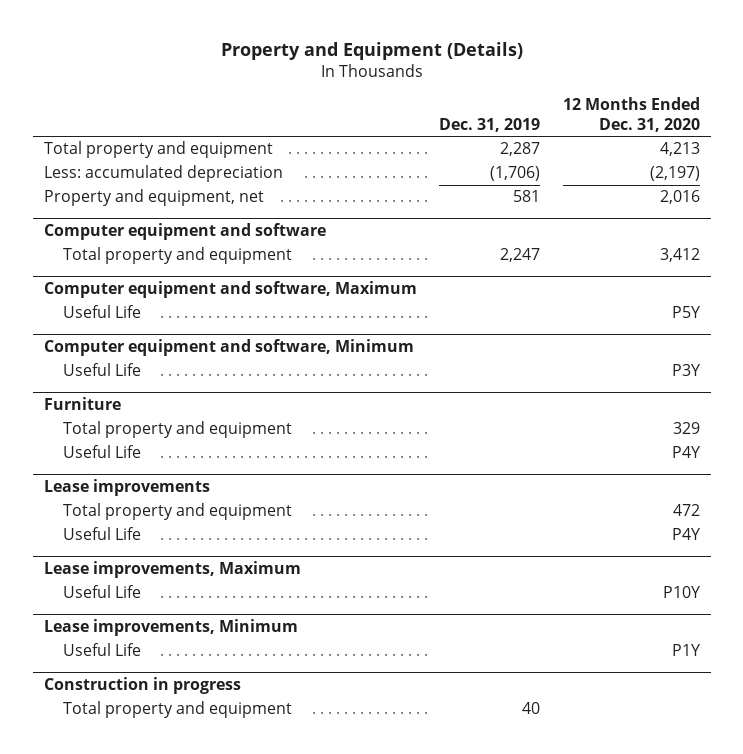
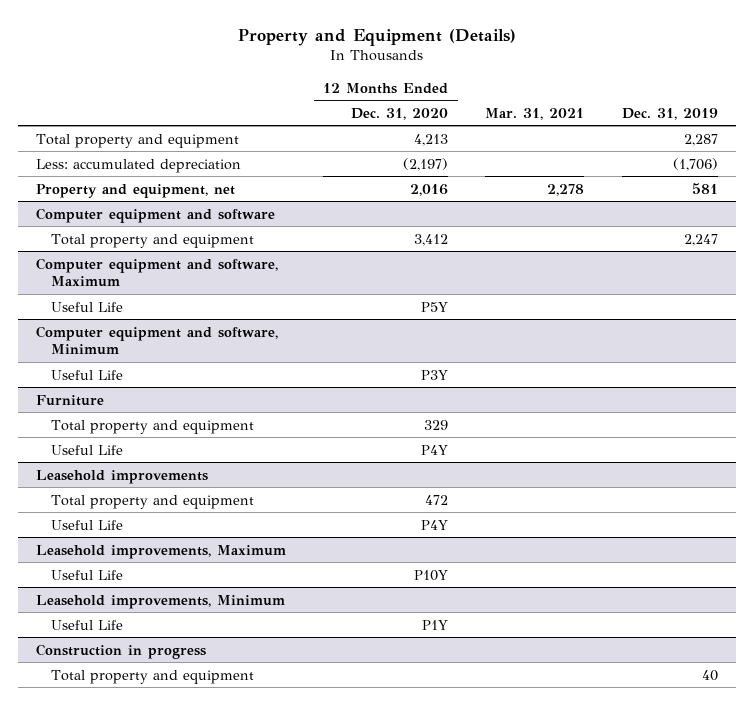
- | Dec. 31, 2019 | 12 Months Ended Dec. 31, 2020
+ | 12 Months Ended Dec. 31, 2020 | Mar. 31, 2021 | Dec. 31, 2019
- Lease improvements
+ Leasehold improvements
- Lease improvements, Maximum
+ Leasehold improvements, Maximum
- Lease improvements, Minimum
+ Leasehold improvements, Minimum

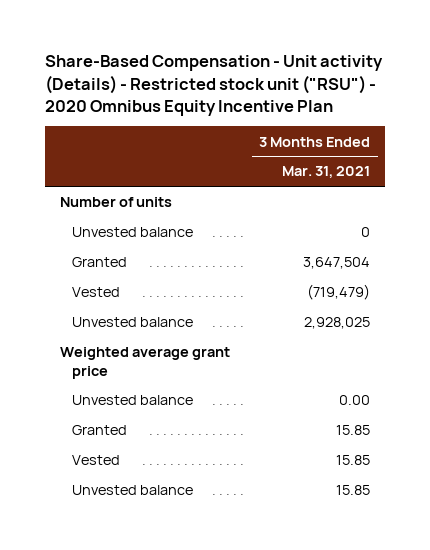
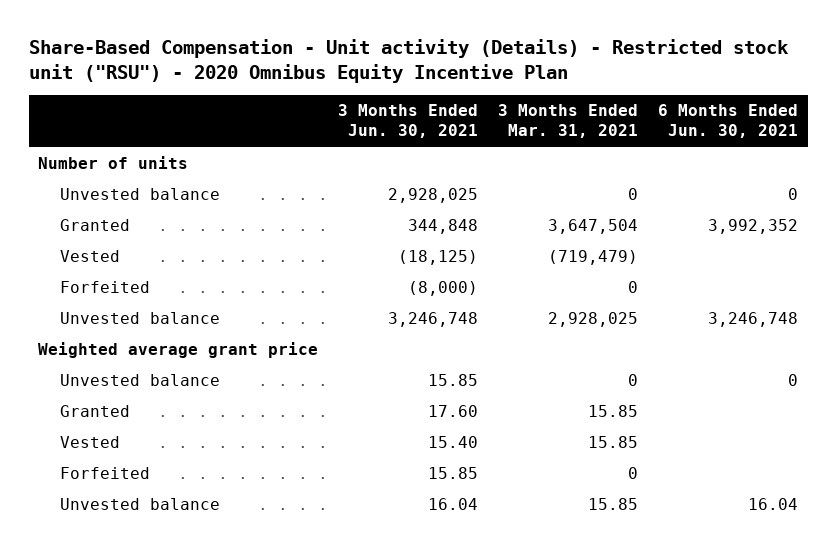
- | 3 Months Ended Mar. 31, 2021
+ | 3 Months Ended Jun. 30, 2021 | 3 Months Ended Mar. 31, 2021 | 6 Months Ended Jun. 30, 2021
+ Forfeited | (8,000) | 0 |
- Unvested balance | 0.00
+ Unvested balance | 15.85 | 0 | 0
+ Forfeited | 15.85 | 0 |

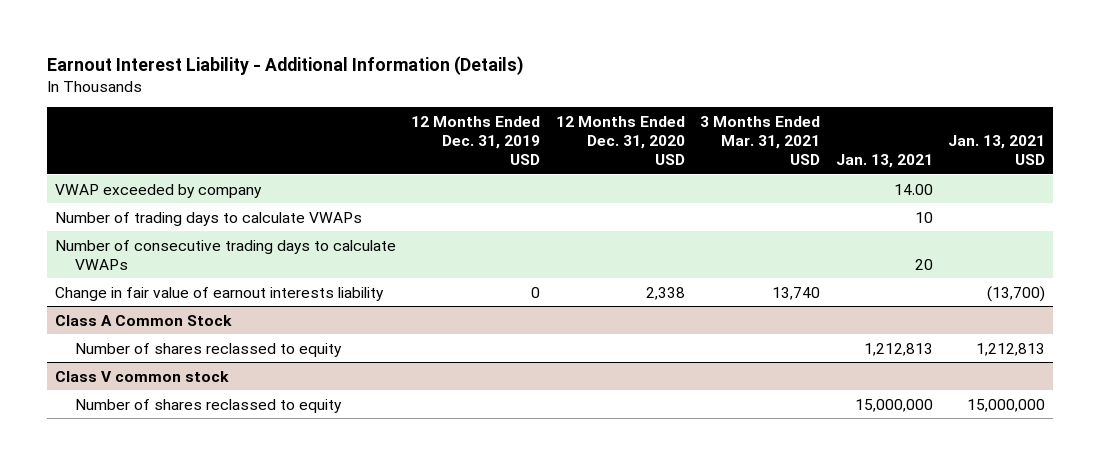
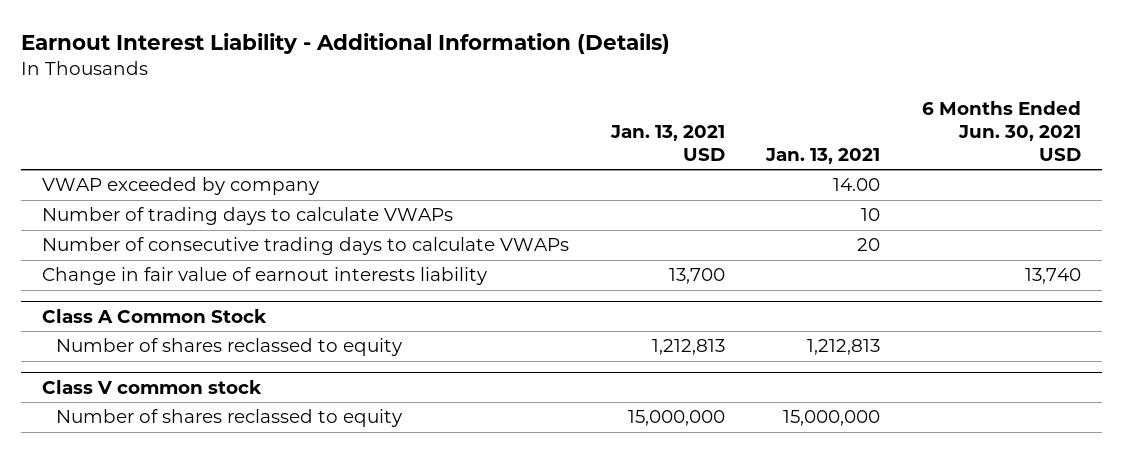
- | 12 Months Ended Dec. 31, 2019 USD | 12 Months Ended Dec. 31, 2020 USD | 3 Months Ended Mar. 31, 2021 USD | Jan. 13, 2021 | Jan. 13, 2021 USD
+ | Jan. 13, 2021 USD | Jan. 13, 2021 | 6 Months Ended Jun. 30, 2021 USD
- Change in fair value of earnout interests liability | 0 | 2,338 | 13,740 | | (13,700)
+ Change in fair value of earnout interests liability | 13,700 | | 13,740

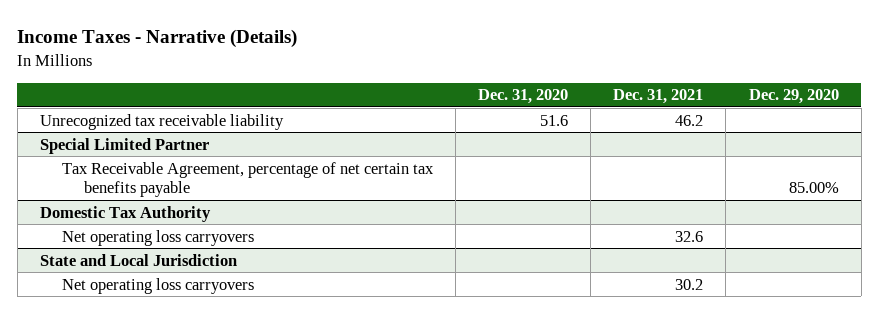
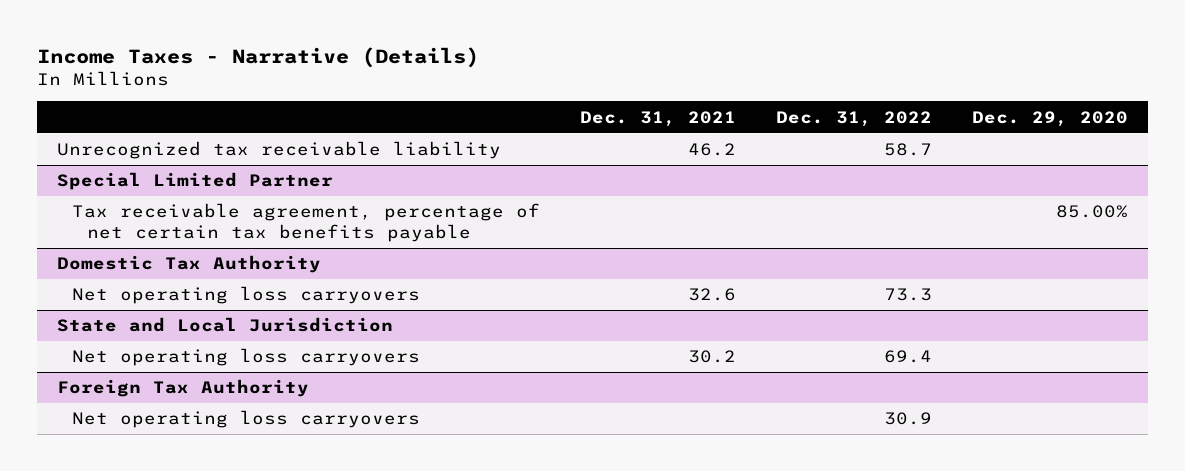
- | Dec. 31, 2020 | Dec. 31, 2021 | Dec. 29, 2020
+ | Dec. 31, 2021 | Dec. 31, 2022 | Dec. 29, 2020
@ Special Limited Partner
- Tax Receivable Agreement, percentage of net certain tax benefits payable | | | 85.00%
+ Tax receivable agreement, percentage of net certain tax benefits payable | | | 85.00%
+ Foreign Tax Authority
+ Net operating loss carryovers | | 30.9 |

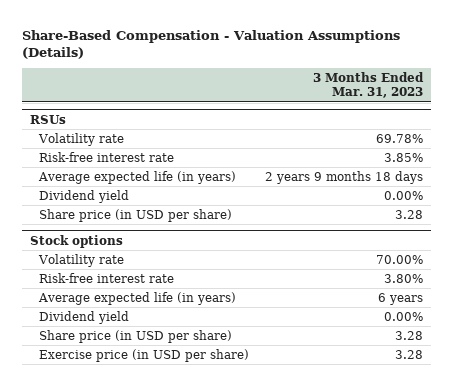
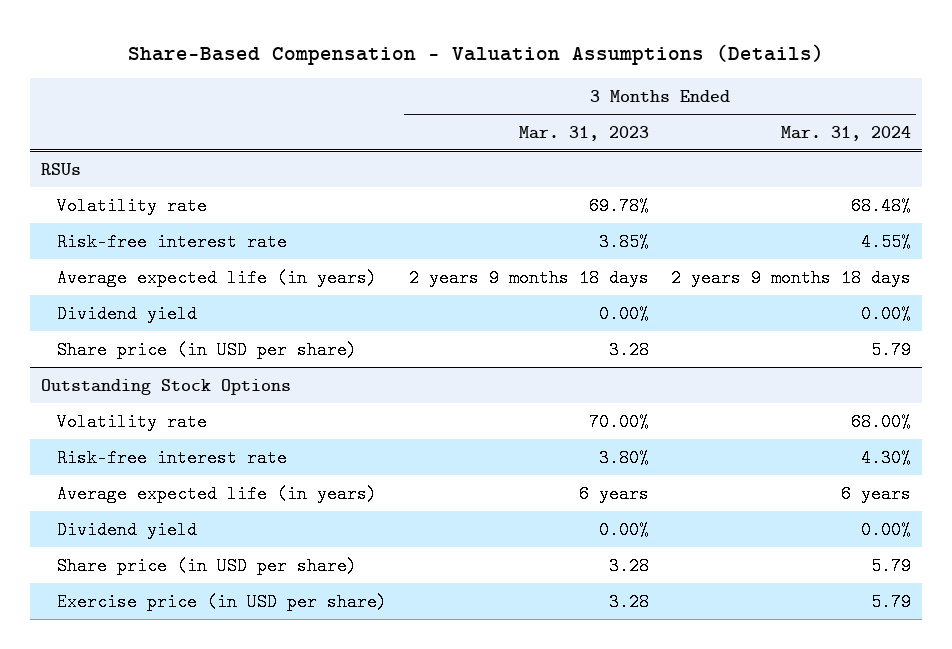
- | 3 Months Ended Mar. 31, 2023
+ | 3 Months Ended Mar. 31, 2023 | 3 Months Ended Mar. 31, 2024
- Stock options
+ Outstanding Stock Options

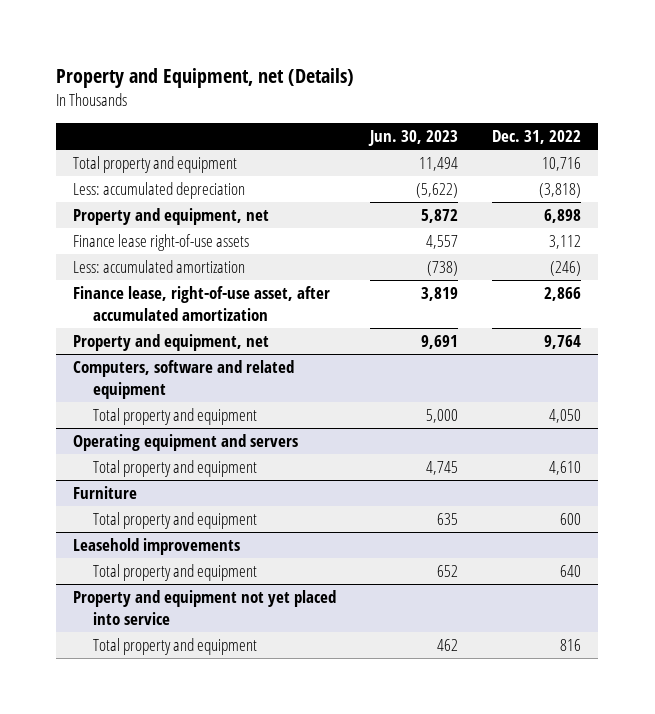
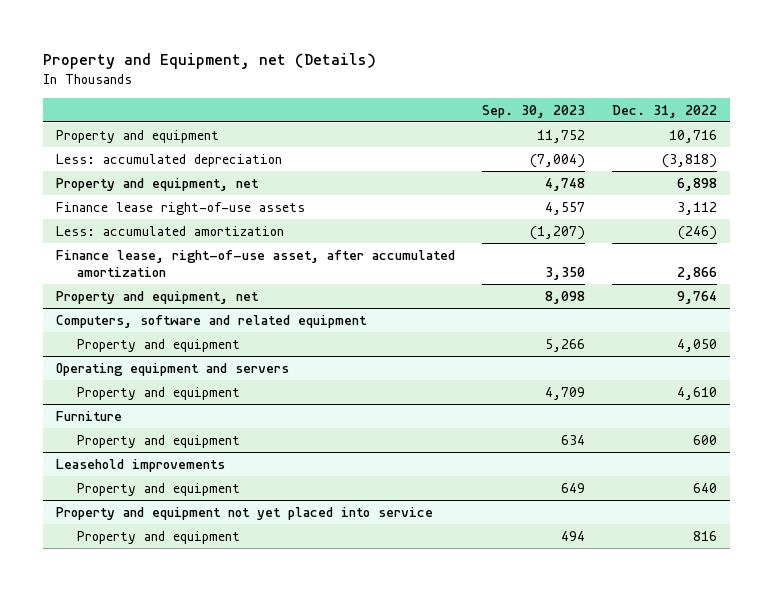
- | Jun. 30, 2023 | Dec. 31, 2022
+ | Sep. 30, 2023 | Dec. 31, 2022
- Total property and equipment | 11,494 | 10,716
+ Property and equipment | 11,752 | 10,716
@ Computers, software and related equipment
- Total property and equipment | 5,000 | 4,050
+ Property and equipment | 5,266 | 4,050
@ Operating equipment and servers
- Total property and equipment | 4,745 | 4,610
+ Property and equipment | 4,709 | 4,610
@ Furniture
- Total property and equipment | 635 | 600
+ Property and equipment | 634 | 600
@ Leasehold improvements
- Total property and equipment | 652 | 640
+ Property and equipment | 649 | 640
@ Property and equipment not yet placed into service
- Total property and equipment | 462 | 816
+ Property and equipment | 494 | 816

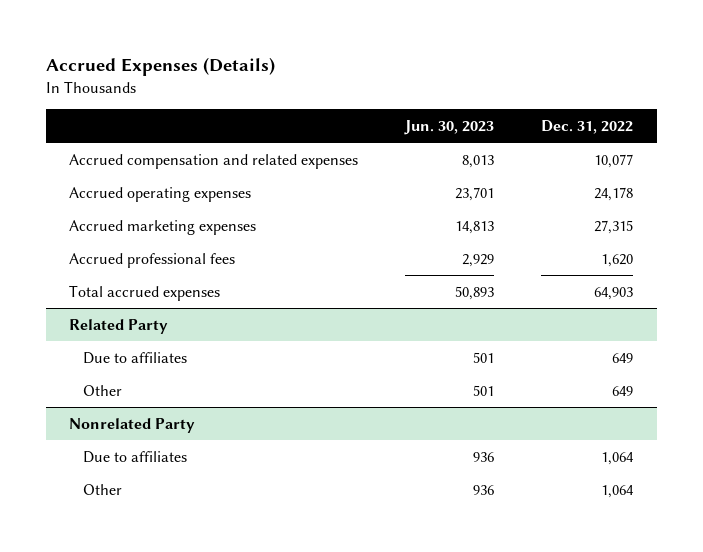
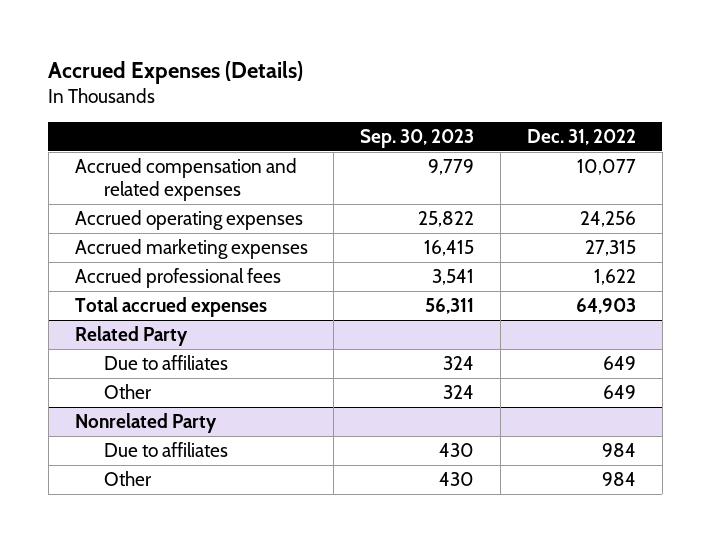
- | Jun. 30, 2023 | Dec. 31, 2022
+ | Sep. 30, 2023 | Dec. 31, 2022
- Accrued operating expenses | 23,701 | 24,178
+ Accrued operating expenses | 25,822 | 24,256
- Accrued professional fees | 2,929 | 1,620
+ Accrued professional fees | 3,541 | 1,622
@ Nonrelated Party
- Due to affiliates | 936 | 1,064
- Other | 936 | 1,064
+ Due to affiliates | 430 | 984
+ Other | 430 | 984

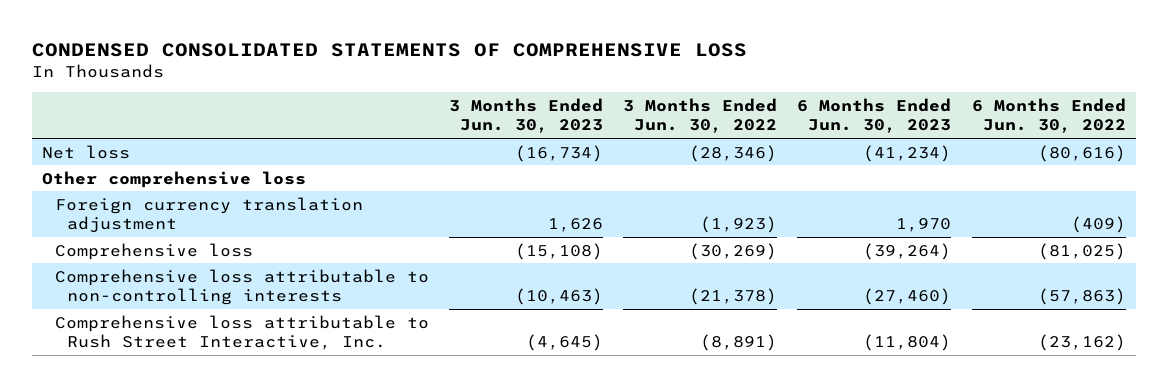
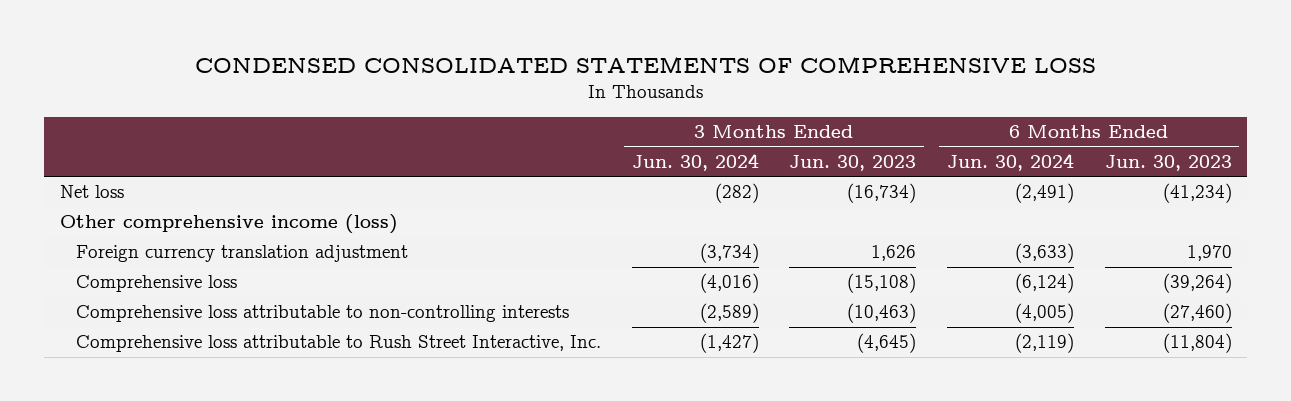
- | 3 Months Ended Jun. 30, 2023 | 3 Months Ended Jun. 30, 2022 | 6 Months Ended Jun. 30, 2023 | 6 Months Ended Jun. 30, 2022
+ | 3 Months Ended Jun. 30, 2024 | 3 Months Ended Jun. 30, 2023 | 6 Months Ended Jun. 30, 2024 | 6 Months Ended Jun. 30, 2023
- Other comprehensive loss
+ Other comprehensive income (loss)

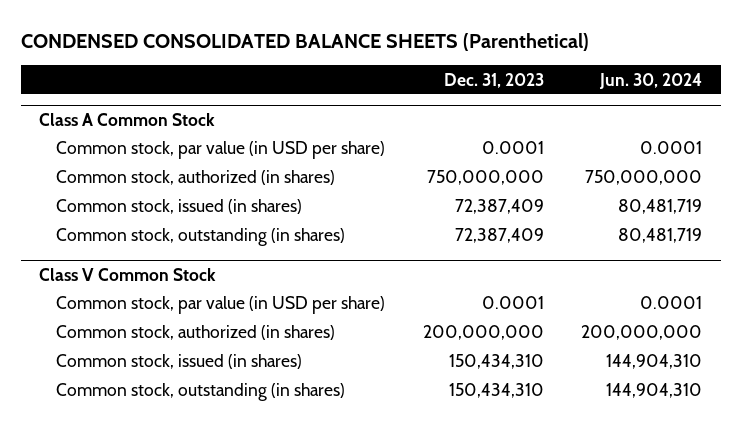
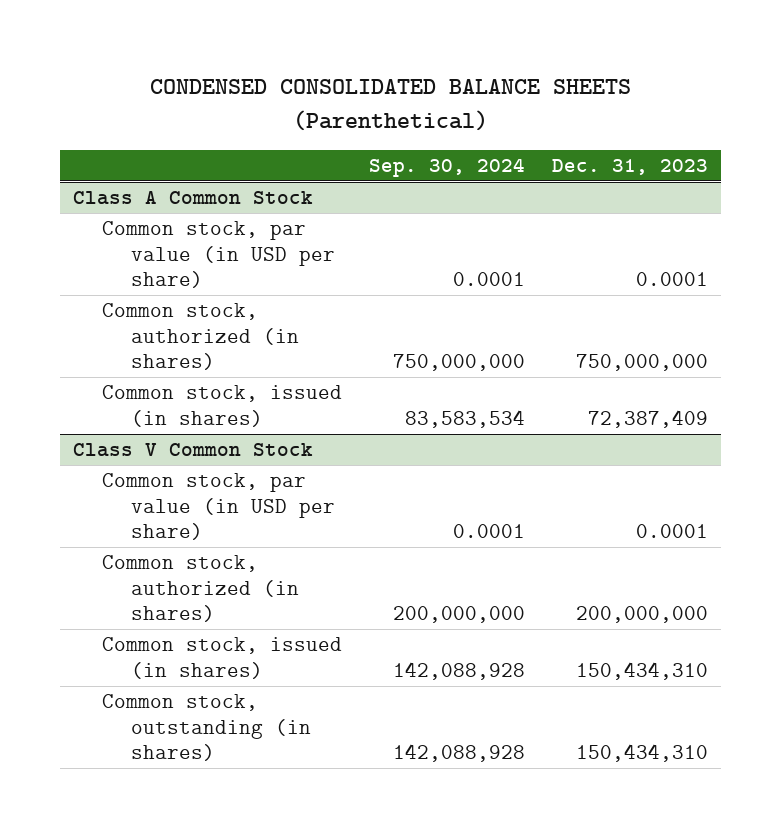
- | Dec. 31, 2023 | Jun. 30, 2024
+ | Sep. 30, 2024 | Dec. 31, 2023
@ Class A Common Stock
- Common stock, outstanding (in shares) | 72,387,409 | 80,481,719

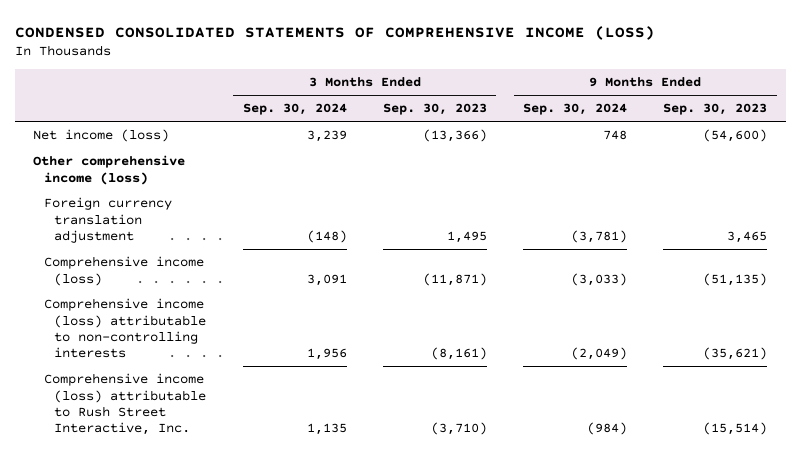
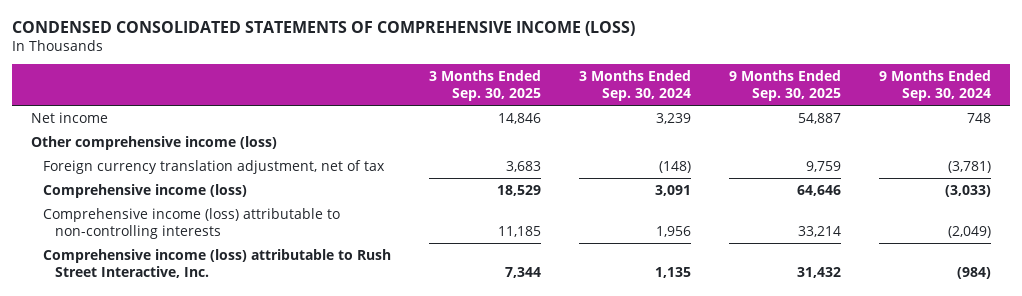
- | 3 Months Ended Sep. 30, 2024 | 3 Months Ended Sep. 30, 2023 | 9 Months Ended Sep. 30, 2024 | 9 Months Ended Sep. 30, 2023
+ | 3 Months Ended Sep. 30, 2025 | 3 Months Ended Sep. 30, 2024 | 9 Months Ended Sep. 30, 2025 | 9 Months Ended Sep. 30, 2024
- Net income (loss) | 3,239 | (13,366) | 748 | (54,600)
+ Net income | 14,846 | 3,239 | 54,887 | 748
- Foreign currency translation adjustment | (148) | 1,495 | (3,781) | 3,465
+ Foreign currency translation adjustment, net of tax | 3,683 | (148) | 9,759 | (3,781)

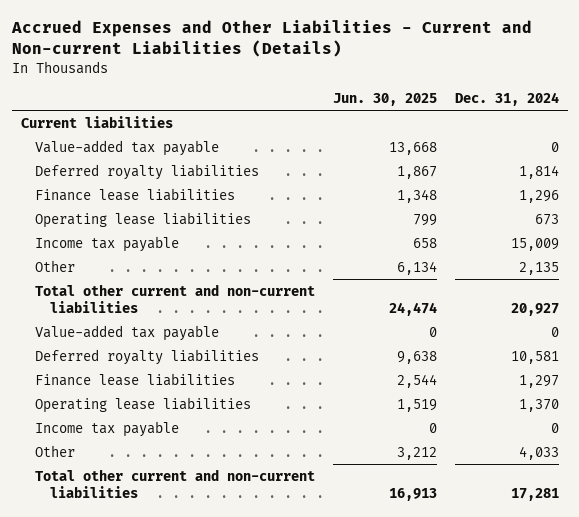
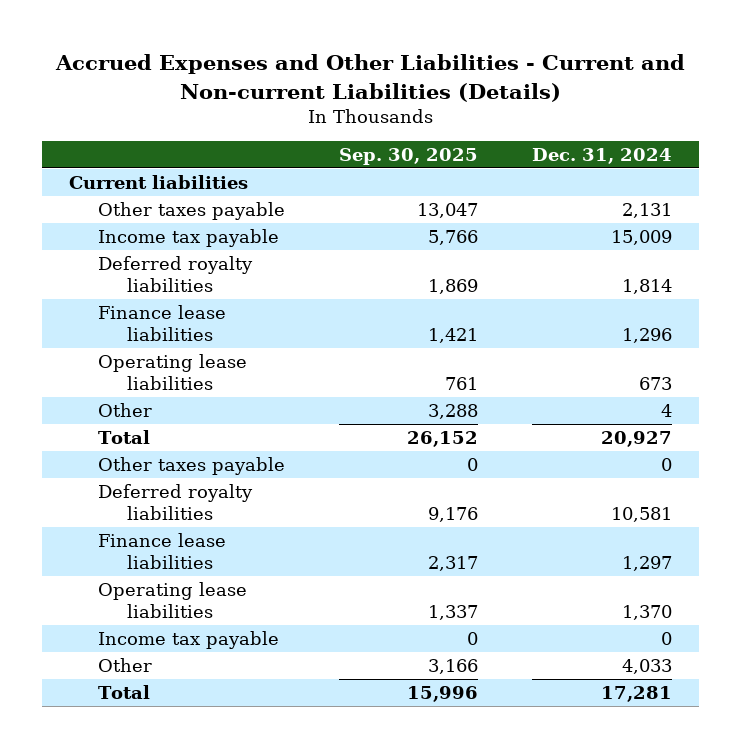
- | Jun. 30, 2025 | Dec. 31, 2024
+ | Sep. 30, 2025 | Dec. 31, 2024
- Value-added tax payable | 13,668 | 0
+ Other taxes payable | 13,047 | 2,131
moved up: Income tax payable | 5,766 | 15,009
- Other | 6,134 | 2,135
- Total other current and non-current liabilities | 24,474 | 20,927
- Value-added tax payable | 0 | 0
+ Other | 3,288 | 4
+ Total | 26,152 | 20,927
+ Other taxes payable | 0 | 0
- Total other current and non-current liabilities | 16,913 | 17,281
+ Total | 15,996 | 17,281

